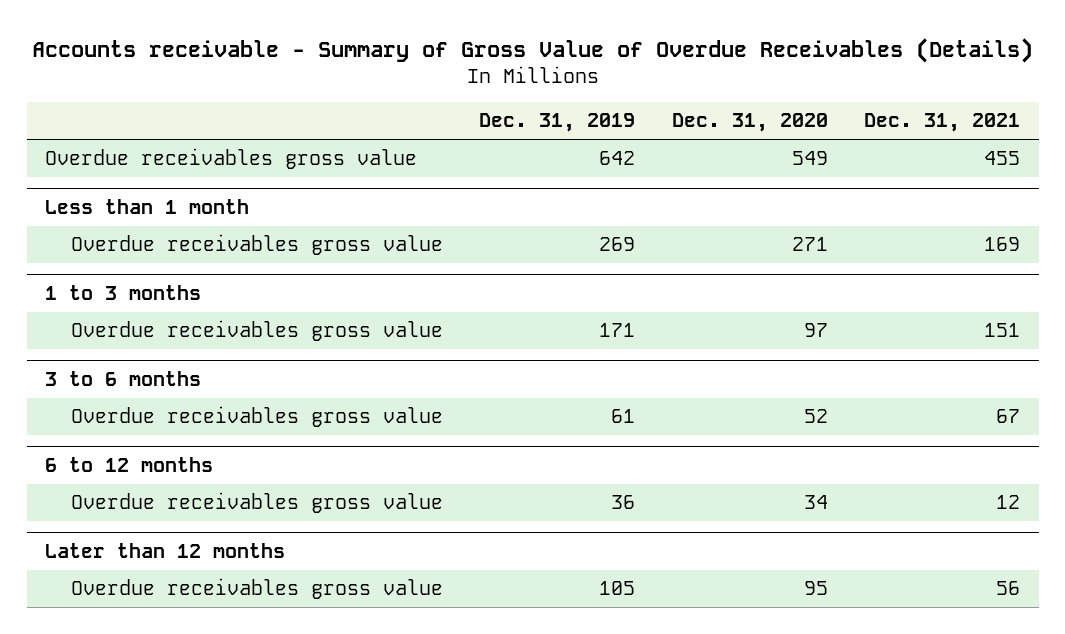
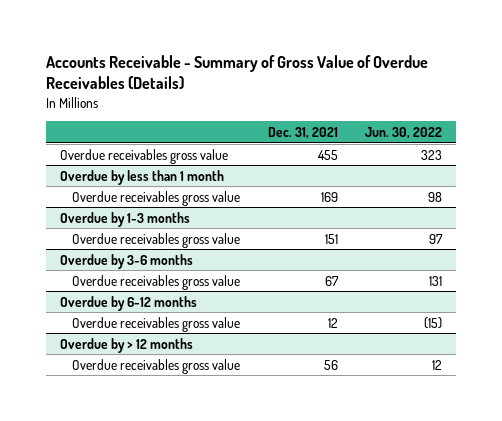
- Accounts receivable - Summary of Gross Value of Overdue Receivables (Details)
+ Accounts Receivable - Summary of Gross Value of Overdue Receivables (Details)
- | Dec. 31, 2019 | Dec. 31, 2020 | Dec. 31, 2021
+ | Dec. 31, 2021 | Jun. 30, 2022
- Less than 1 month
+ Overdue by less than 1 month
- 1 to 3 months
+ Overdue by 1-3 months
- 3 to 6 months
+ Overdue by 3-6 months
- 6 to 12 months
+ Overdue by 6-12 months
- Later than 12 months
+ Overdue by > 12 months

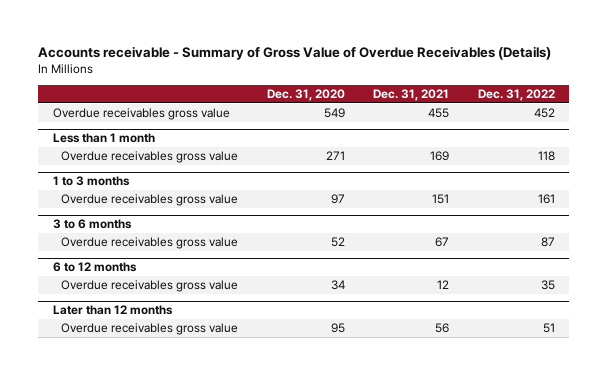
- Accounts Receivable - Summary of Gross Value of Overdue Receivables (Details)
+ Accounts receivable - Summary of Gross Value of Overdue Receivables (Details)
- | Dec. 31, 2021 | Jun. 30, 2022
+ | Dec. 31, 2020 | Dec. 31, 2021 | Dec. 31, 2022
- Overdue by less than 1 month
+ Less than 1 month
- Overdue by 1-3 months
+ 1 to 3 months
- Overdue by 3-6 months
+ 3 to 6 months
- Overdue by 6-12 months
+ 6 to 12 months
- Overdue by > 12 months
+ Later than 12 months

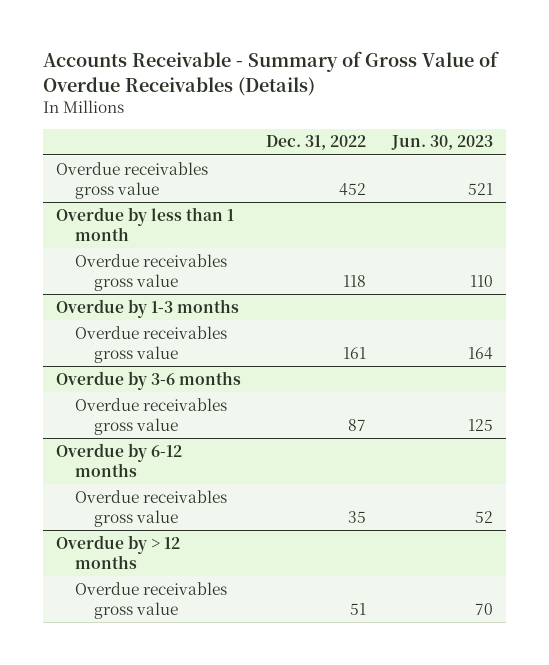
- Accounts receivable - Summary of Gross Value of Overdue Receivables (Details)
+ Accounts Receivable - Summary of Gross Value of Overdue Receivables (Details)
- | Dec. 31, 2020 | Dec. 31, 2021 | Dec. 31, 2022
+ | Dec. 31, 2022 | Jun. 30, 2023
- Less than 1 month
+ Overdue by less than 1 month
- 1 to 3 months
+ Overdue by 1-3 months
- 3 to 6 months
+ Overdue by 3-6 months
- 6 to 12 months
+ Overdue by 6-12 months
- Later than 12 months
+ Overdue by > 12 months

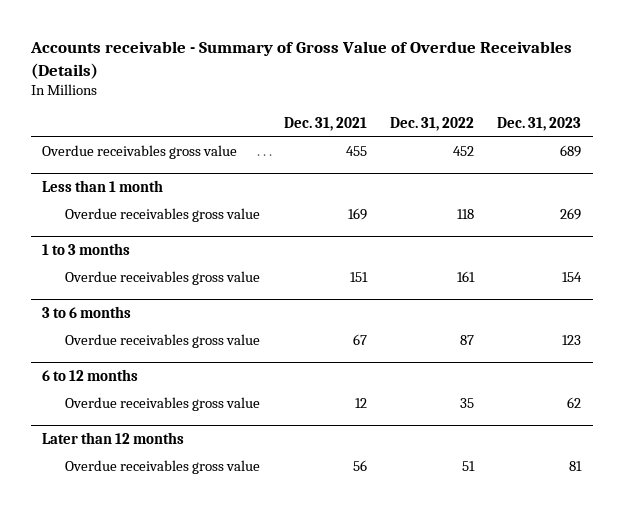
- Accounts Receivable - Summary of Gross Value of Overdue Receivables (Details)
+ Accounts receivable - Summary of Gross Value of Overdue Receivables (Details)
- | Dec. 31, 2022 | Jun. 30, 2023
+ | Dec. 31, 2021 | Dec. 31, 2022 | Dec. 31, 2023
- Overdue by less than 1 month
+ Less than 1 month
- Overdue by 1-3 months
+ 1 to 3 months
- Overdue by 3-6 months
+ 3 to 6 months
- Overdue by 6-12 months
+ 6 to 12 months
- Overdue by > 12 months
+ Later than 12 months

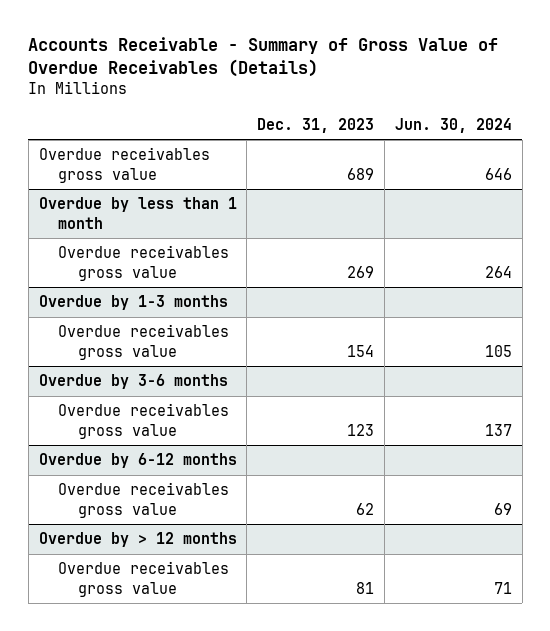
- Accounts receivable - Summary of Gross Value of Overdue Receivables (Details)
+ Accounts Receivable - Summary of Gross Value of Overdue Receivables (Details)
- | Dec. 31, 2021 | Dec. 31, 2022 | Dec. 31, 2023
+ | Dec. 31, 2023 | Jun. 30, 2024
- Less than 1 month
+ Overdue by less than 1 month
- 1 to 3 months
+ Overdue by 1-3 months
- 3 to 6 months
+ Overdue by 3-6 months
- 6 to 12 months
+ Overdue by 6-12 months
- Later than 12 months
+ Overdue by > 12 months

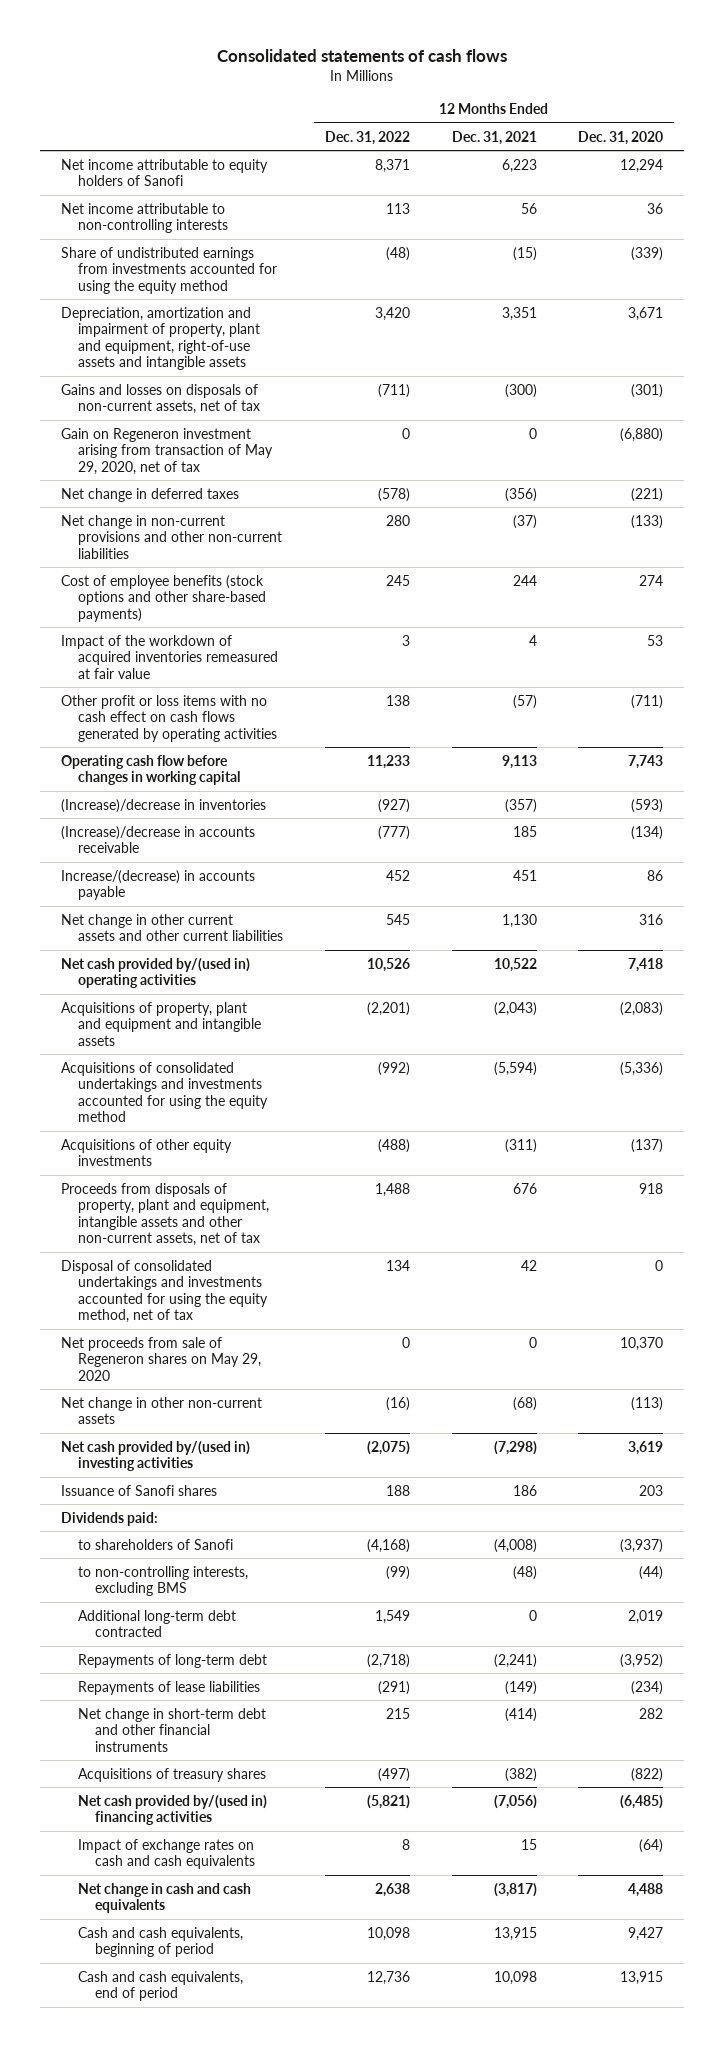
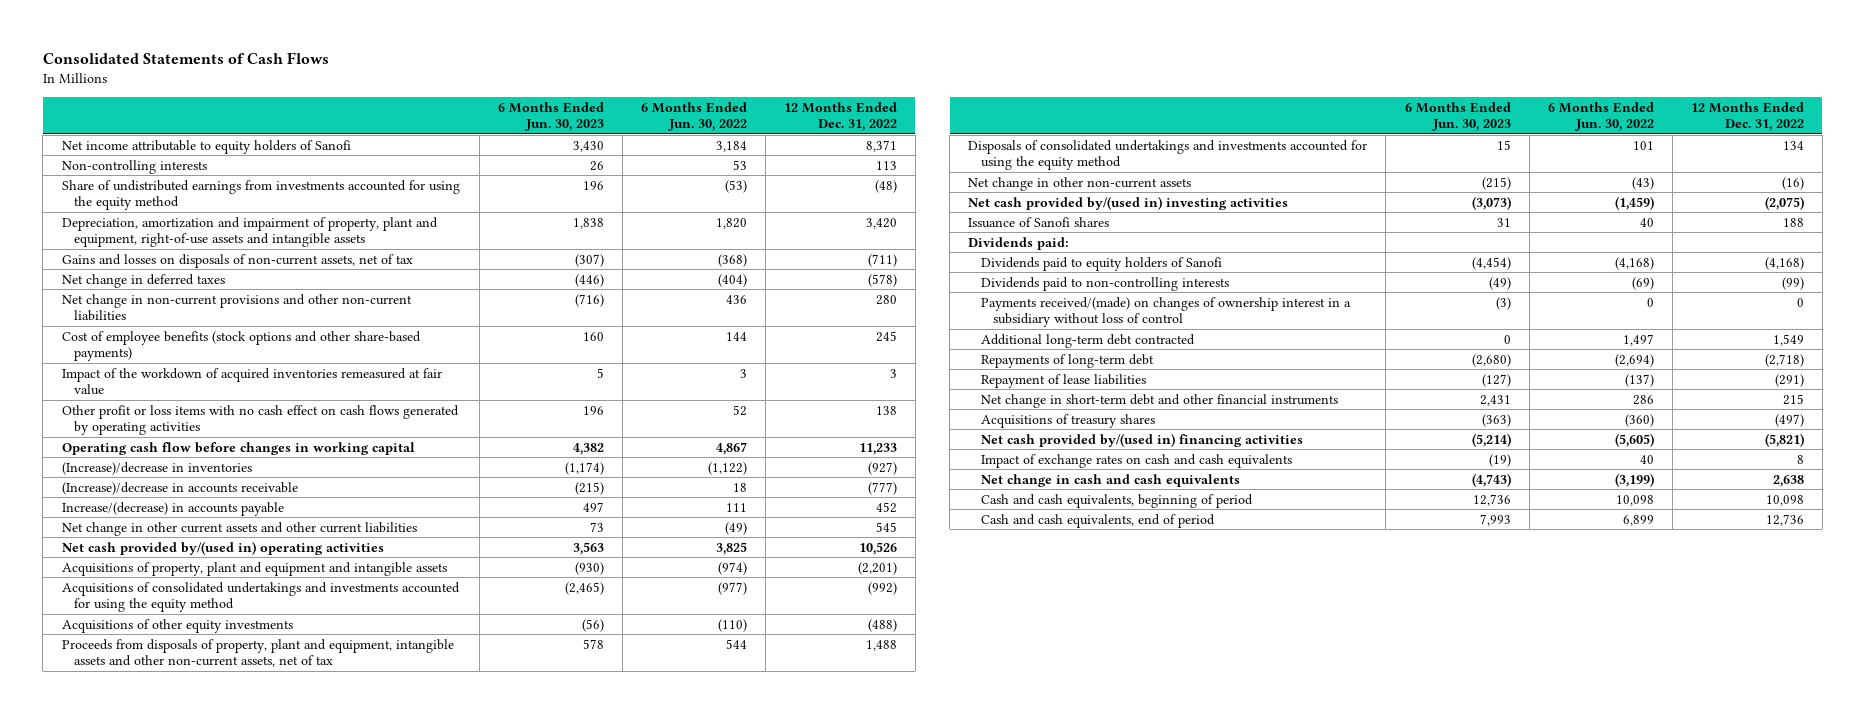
- Consolidated statements of cash flows
+ Consolidated Statements of Cash Flows
- | 12 Months Ended Dec. 31, 2022 | 12 Months Ended Dec. 31, 2021 | 12 Months Ended Dec. 31, 2020
+ | 6 Months Ended Jun. 30, 2023 | 6 Months Ended Jun. 30, 2022 | 12 Months Ended Dec. 31, 2022
- Net income attributable to non-controlling interests | 113 | 56 | 36
+ Non-controlling interests | 26 | 53 | 113
- Gain on Regeneron investment arising from transaction of May 29, 2020, net of tax | 0 | 0 | (6,880)
- Disposal of consolidated undertakings and investments accounted for using the equity method, net of tax | 134 | 42 | 0
- Net proceeds from sale of Regeneron shares on May 29, 2020 | 0 | 0 | 10,370
+ Disposals of consolidated undertakings and investments accounted for using the equity method | 15 | 101 | 134
- to shareholders of Sanofi | (4,168) | (4,008) | (3,937)
- to non-controlling interests, excluding BMS | (99) | (48) | (44)
+ Dividends paid to equity holders of Sanofi | (4,454) | (4,168) | (4,168)
+ Dividends paid to non-controlling interests | (49) | (69) | (99)
+ Payments received/(made) on changes of ownership interest in a subsidiary without loss of control | (3) | 0 | 0
- Repayments of lease liabilities | (291) | (149) | (234)
+ Repayment of lease liabilities | (127) | (137) | (291)

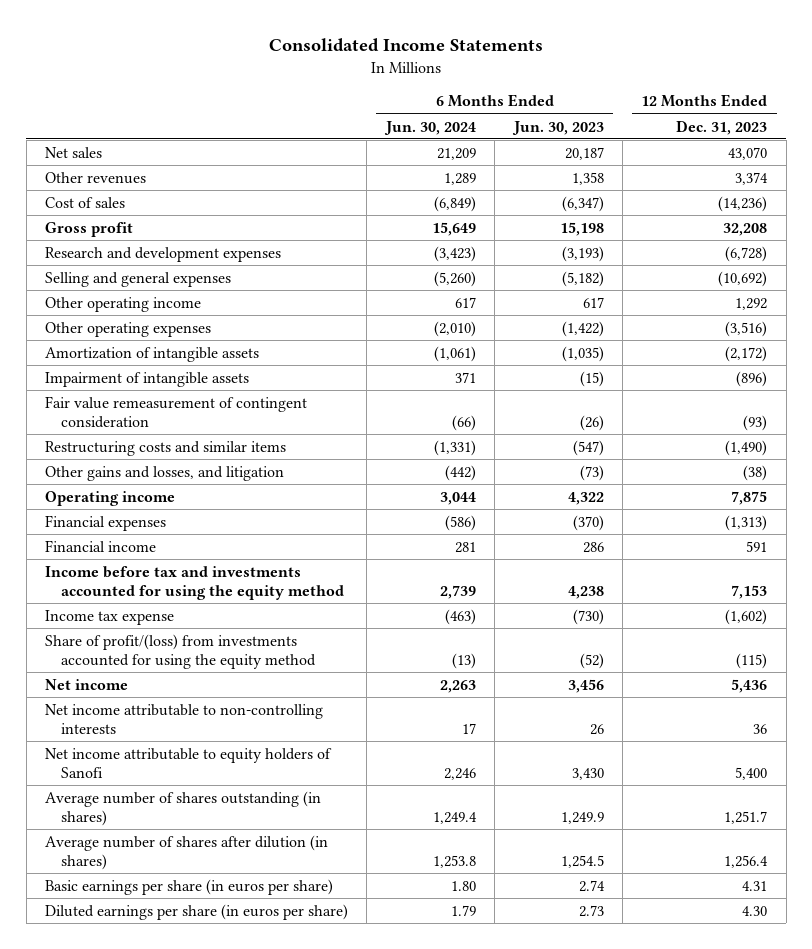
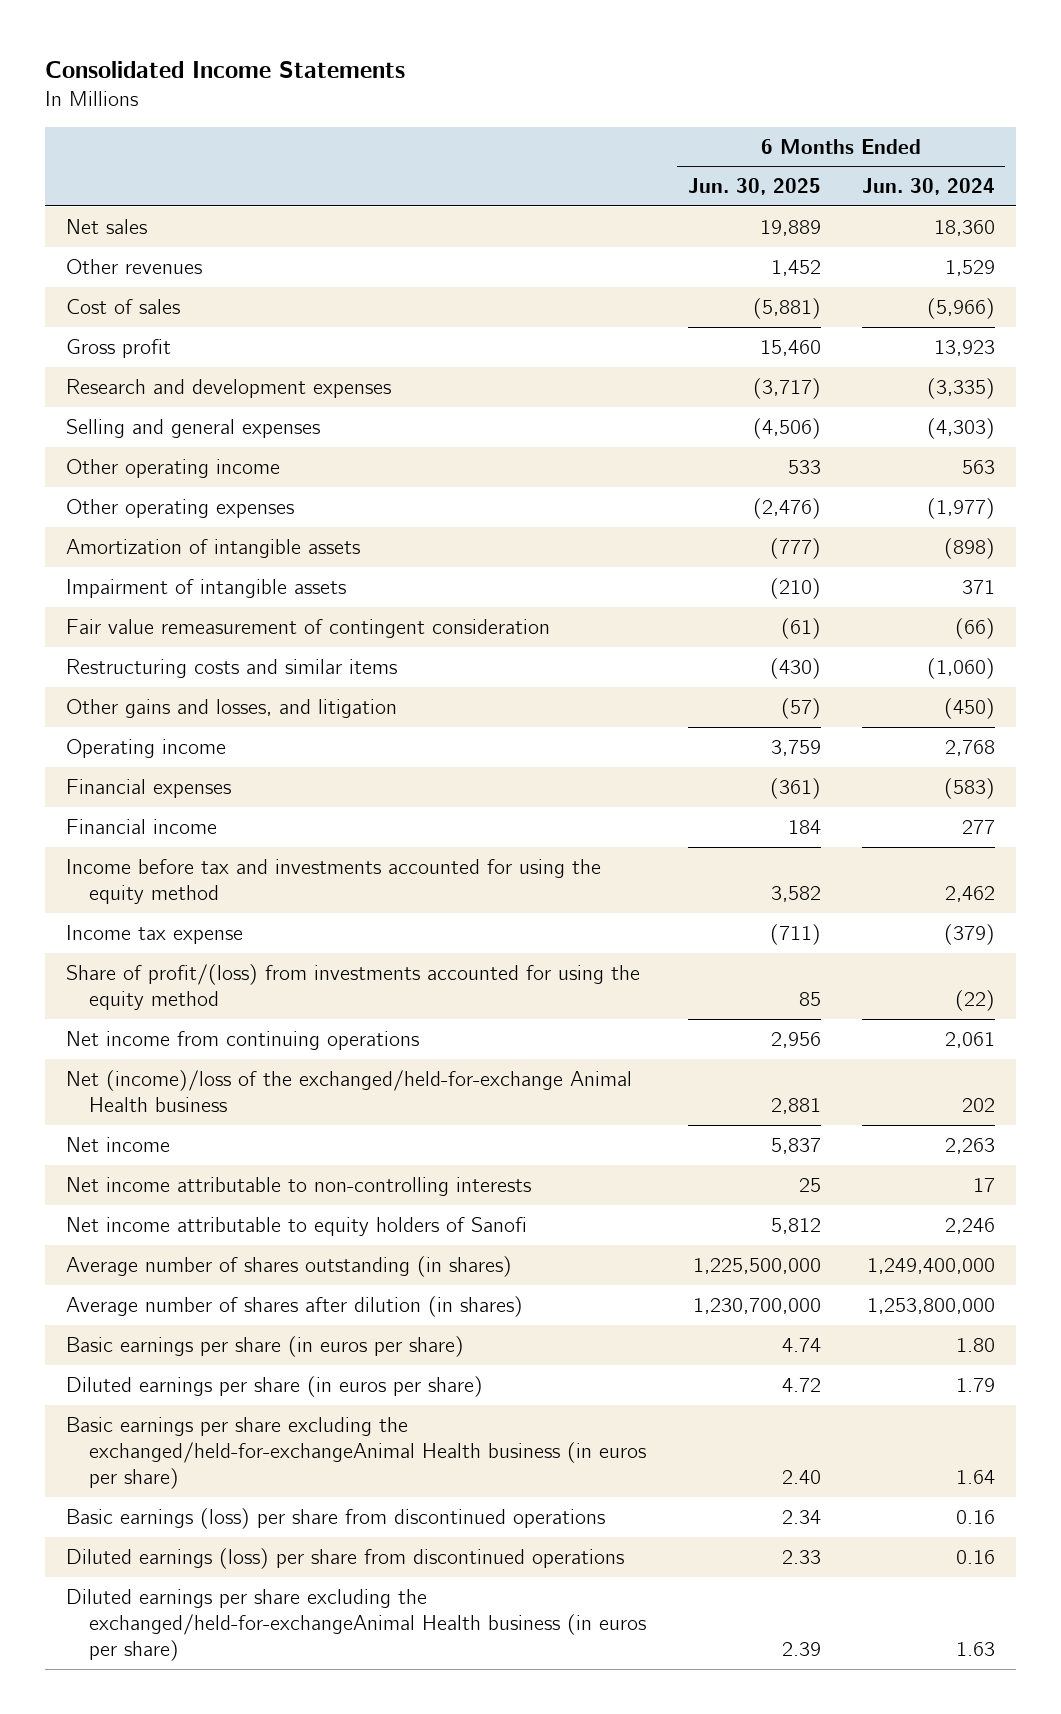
- | 6 Months Ended Jun. 30, 2024 | 6 Months Ended Jun. 30, 2023 | 12 Months Ended Dec. 31, 2023
+ | 6 Months Ended Jun. 30, 2025 | 6 Months Ended Jun. 30, 2024
- Net sales | 21,209 | 20,187 | 43,070
- Other revenues | 1,289 | 1,358 | 3,374
- Cost of sales | (6,849) | (6,347) | (14,236)
- Gross profit | 15,649 | 15,198 | 32,208
- Research and development expenses | (3,423) | (3,193) | (6,728)
- Selling and general expenses | (5,260) | (5,182) | (10,692)
- Other operating income | 617 | 617 | 1,292
- Other operating expenses | (2,010) | (1,422) | (3,516)
- Amortization of intangible assets | (1,061) | (1,035) | (2,172)
+ Net sales | 19,889 | 18,360
+ Other revenues | 1,452 | 1,529
+ Cost of sales | (5,881) | (5,966)
+ Gross profit | 15,460 | 13,923
+ Research and development expenses | (3,717) | (3,335)
+ Selling and general expenses | (4,506) | (4,303)
+ Other operating income | 533 | 563
+ Other operating expenses | (2,476) | (1,977)
+ Amortization of intangible assets | (777) | (898)
- Restructuring costs and similar items | (1,331) | (547) | (1,490)
- Other gains and losses, and litigation | (442) | (73) | (38)
- Operating income | 3,044 | 4,322 | 7,875
- Financial expenses | (586) | (370) | (1,313)
- Financial income | 281 | 286 | 591
- Income before tax and investments accounted for using the equity method | 2,739 | 4,238 | 7,153
- Income tax expense | (463) | (730) | (1,602)
- Share of profit/(loss) from investments accounted for using the equity method | (13) | (52) | (115)
+ Restructuring costs and similar items | (430) | (1,060)
+ Other gains and losses, and litigation | (57) | (450)
+ Operating income | 3,759 | 2,768
+ Financial expenses | (361) | (583)
+ Financial income | 184 | 277
+ Income before tax and investments accounted for using the equity method | 3,582 | 2,462
+ Income tax expense | (711) | (379)
+ Share of profit/(loss) from investments accounted for using the equity method | 85 | (22)
+ Net income from continuing operations | 2,956 | 2,061
+ Net (income)/loss of the exchanged/held-for-exchange Animal Health business | 2,881 | 202
- Average number of shares outstanding (in shares) | 1,249.4 | 1,249.9 | 1,251.7
- Average number of shares after dilution (in shares) | 1,253.8 | 1,254.5 | 1,256.4
+ Average number of shares outstanding (in shares) | 1,225,500,000 | 1,249,400,000
+ Average number of shares after dilution (in shares) | 1,230,700,000 | 1,253,800,000
+ Basic earnings per share excluding the exchanged/held-for-exchangeAnimal Health business (in euros per share) | 2.40 | 1.64
+ Basic earnings (loss) per share from discontinued operations | 2.34 | 0.16
+ Diluted earnings (loss) per share from discontinued operations | 2.33 | 0.16
+ Diluted earnings per share excluding the exchanged/held-for-exchangeAnimal Health business (in euros per share) | 2.39 | 1.63

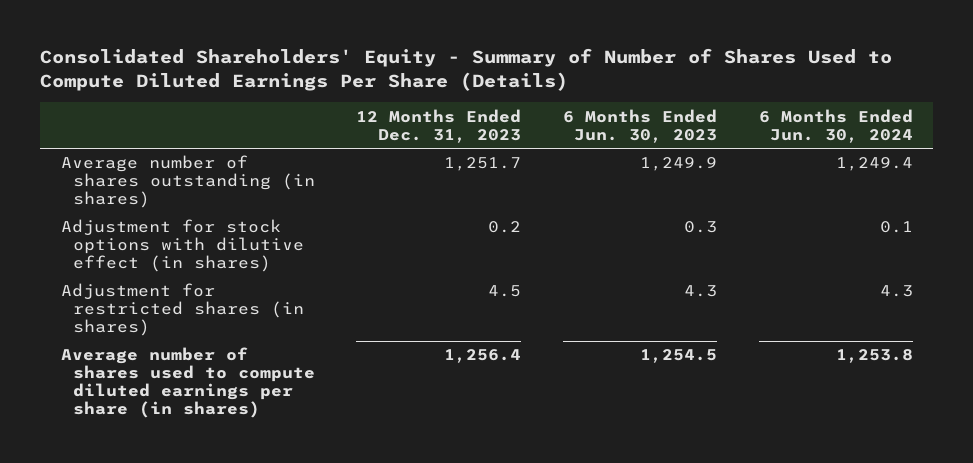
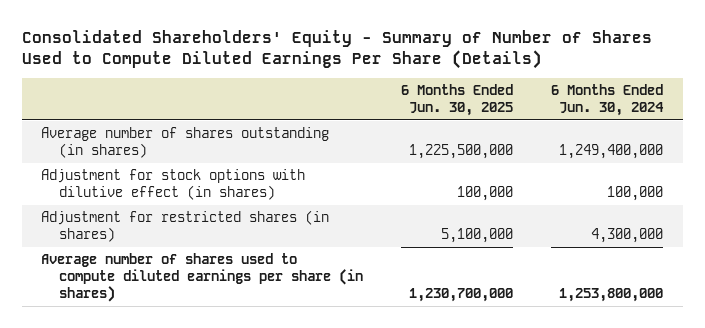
- | 12 Months Ended Dec. 31, 2023 | 6 Months Ended Jun. 30, 2023 | 6 Months Ended Jun. 30, 2024
+ | 6 Months Ended Jun. 30, 2025 | 6 Months Ended Jun. 30, 2024
- Average number of shares outstanding (in shares) | 1,251.7 | 1,249.9 | 1,249.4
- Adjustment for stock options with dilutive effect (in shares) | 0.2 | 0.3 | 0.1
- Adjustment for restricted shares (in shares) | 4.5 | 4.3 | 4.3
- Average number of shares used to compute diluted earnings per share (in shares) | 1,256.4 | 1,254.5 | 1,253.8
+ Average number of shares outstanding (in shares) | 1,225,500,000 | 1,249,400,000
+ Adjustment for stock options with dilutive effect (in shares) | 100,000 | 100,000
+ Adjustment for restricted shares (in shares) | 5,100,000 | 4,300,000
+ Average number of shares used to compute diluted earnings per share (in shares) | 1,230,700,000 | 1,253,800,000

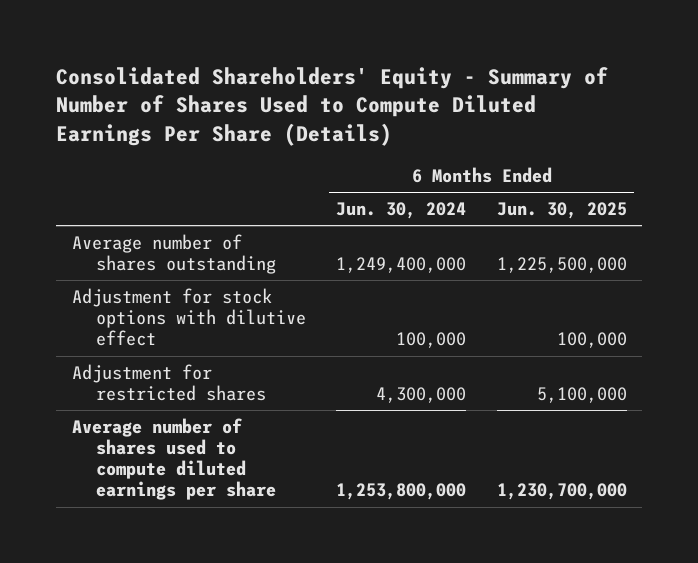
- | 6 Months Ended Jun. 30, 2025 | 6 Months Ended Jun. 30, 2024
+ | 6 Months Ended Jun. 30, 2024 | 6 Months Ended Jun. 30, 2025
- Average number of shares outstanding (in shares) | 1,225,500,000 | 1,249,400,000
- Adjustment for stock options with dilutive effect (in shares) | 100,000 | 100,000
- Adjustment for restricted shares (in shares) | 5,100,000 | 4,300,000
- Average number of shares used to compute diluted earnings per share (in shares) | 1,230,700,000 | 1,253,800,000
+ Average number of shares outstanding | 1,249,400,000 | 1,225,500,000
+ Adjustment for stock options with dilutive effect | 100,000 | 100,000
+ Adjustment for restricted shares | 4,300,000 | 5,100,000
+ Average number of shares used to compute diluted earnings per share | 1,253,800,000 | 1,230,700,000

